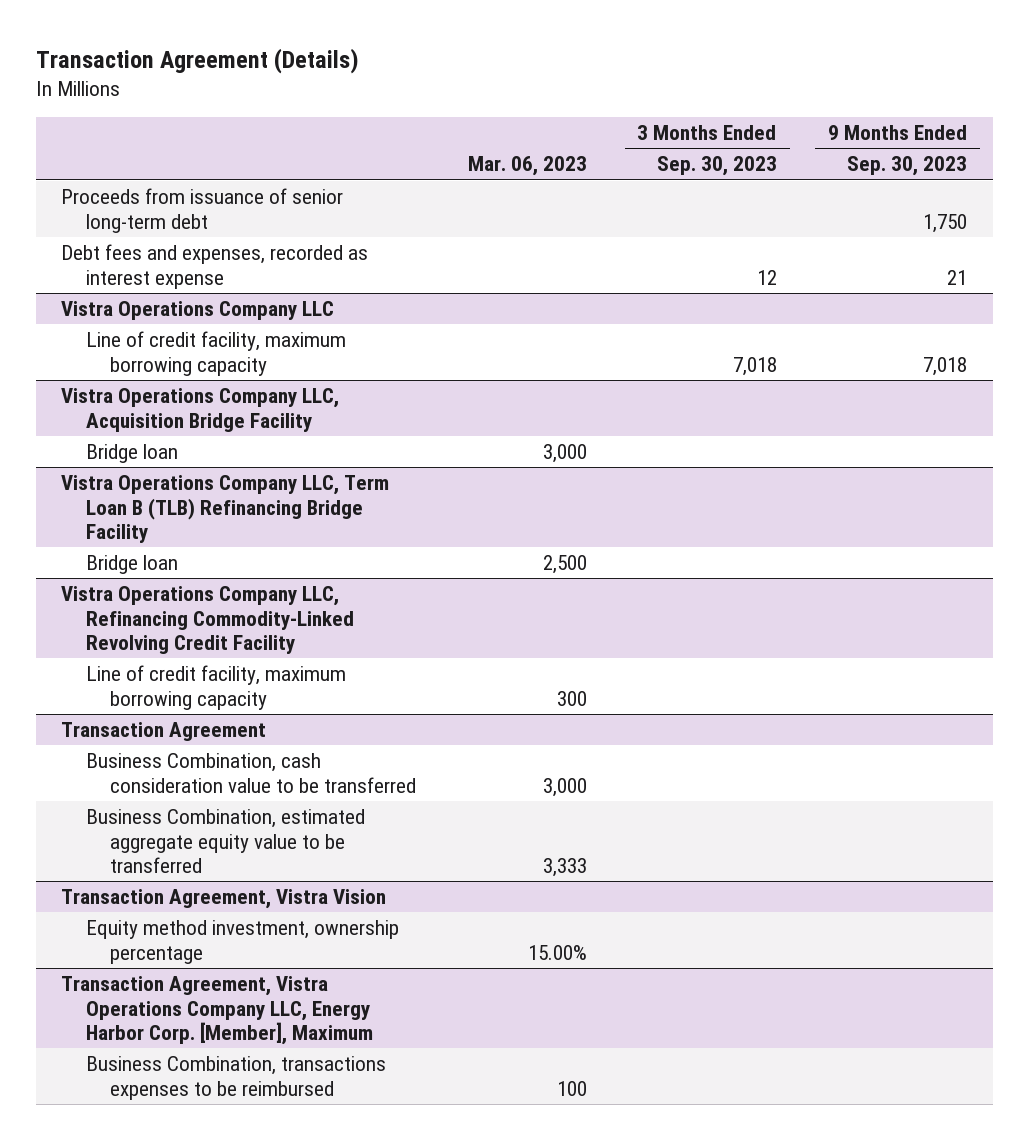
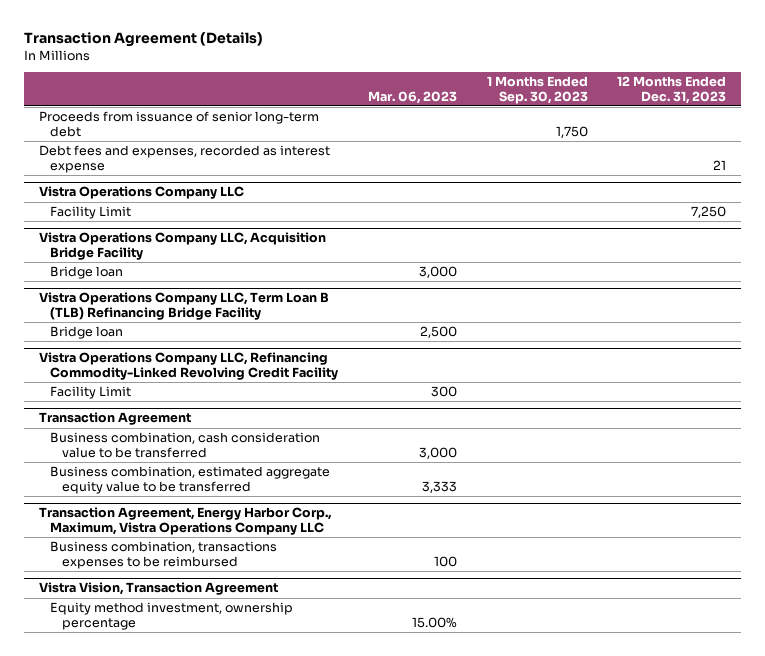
- | Mar. 06, 2023 | 3 Months Ended Sep. 30, 2023 | 9 Months Ended Sep. 30, 2023
+ | Mar. 06, 2023 | 1 Months Ended Sep. 30, 2023 | 12 Months Ended Dec. 31, 2023
@ Vistra Operations Company LLC
- Line of credit facility, maximum borrowing capacity | | 7,018 | 7,018
+ Facility Limit | | | 7,250
@ Vistra Operations Company LLC, Refinancing Commodity-Linked Revolving Credit Facility
- Line of credit facility, maximum borrowing capacity | 300 | |
+ Facility Limit | 300 | |
@ Transaction Agreement
- Business Combination, cash consideration value to be transferred | 3,000 | |
- Business Combination, estimated aggregate equity value to be transferred | 3,333 | |
- Transaction Agreement, Vistra Vision
@ Transaction Agreement
+ Business combination, cash consideration value to be transferred | 3,000 | |
+ Business combination, estimated aggregate equity value to be transferred | 3,333 | |
+ Transaction Agreement, Energy Harbor Corp., Maximum, Vistra Operations Company LLC
+ Business combination, transactions expenses to be reimbursed | 100 | |
+ Vistra Vision, Transaction Agreement
- Transaction Agreement, Vistra Operations Company LLC, Energy Harbor Corp. [Member], Maximum
- Business Combination, transactions expenses to be reimbursed | 100 | |

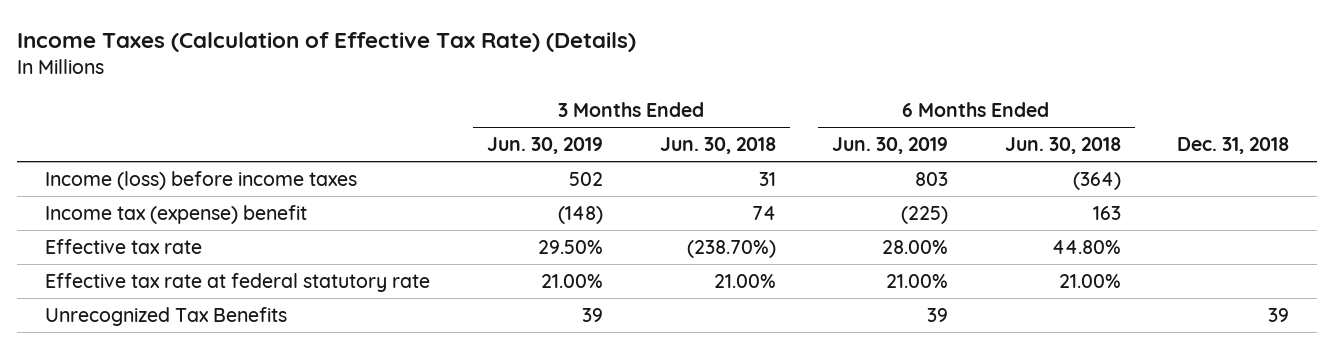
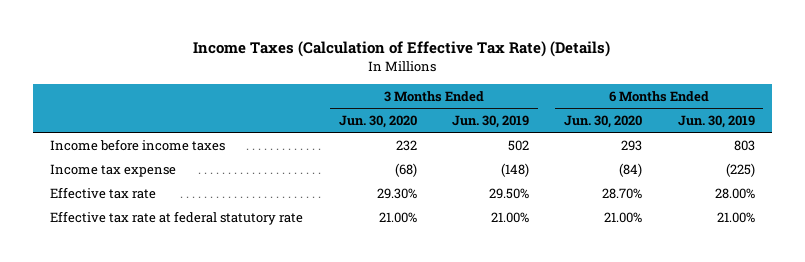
- | 3 Months Ended Jun. 30, 2019 | 3 Months Ended Jun. 30, 2018 | 6 Months Ended Jun. 30, 2019 | 6 Months Ended Jun. 30, 2018 | Dec. 31, 2018
+ | 3 Months Ended Jun. 30, 2020 | 3 Months Ended Jun. 30, 2019 | 6 Months Ended Jun. 30, 2020 | 6 Months Ended Jun. 30, 2019
- Income (loss) before income taxes | 502 | 31 | 803 | (364) |
- Income tax (expense) benefit | (148) | 74 | (225) | 163 |
+ Income before income taxes | 232 | 502 | 293 | 803
+ Income tax expense | (68) | (148) | (84) | (225)
- Unrecognized Tax Benefits | 39 | | 39 | | 39

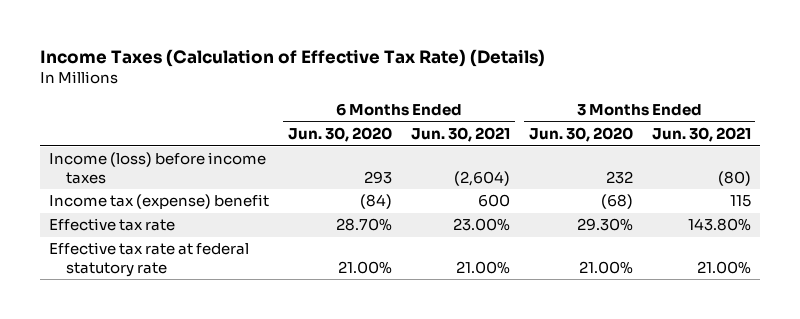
- | 3 Months Ended Jun. 30, 2020 | 3 Months Ended Jun. 30, 2019 | 6 Months Ended Jun. 30, 2020 | 6 Months Ended Jun. 30, 2019
+ | 6 Months Ended Jun. 30, 2020 | 6 Months Ended Jun. 30, 2021 | 3 Months Ended Jun. 30, 2020 | 3 Months Ended Jun. 30, 2021
- Income before income taxes | 232 | 502 | 293 | 803
- Income tax expense | (68) | (148) | (84) | (225)
+ Income (loss) before income taxes | 293 | (2,604) | 232 | (80)
+ Income tax (expense) benefit | (84) | 600 | (68) | 115

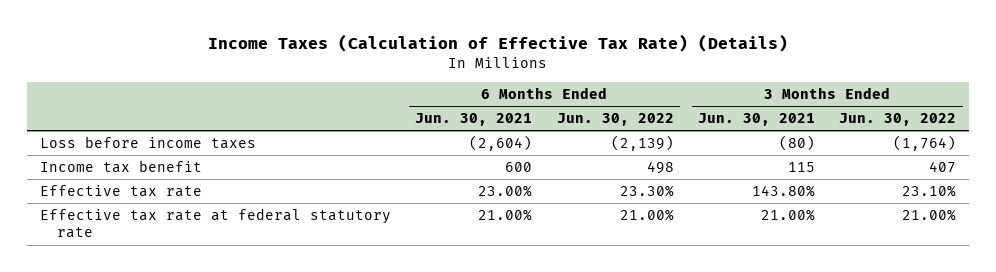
- | 6 Months Ended Jun. 30, 2020 | 6 Months Ended Jun. 30, 2021 | 3 Months Ended Jun. 30, 2020 | 3 Months Ended Jun. 30, 2021
+ | 6 Months Ended Jun. 30, 2021 | 6 Months Ended Jun. 30, 2022 | 3 Months Ended Jun. 30, 2021 | 3 Months Ended Jun. 30, 2022
- Income (loss) before income taxes | 293 | (2,604) | 232 | (80)
- Income tax (expense) benefit | (84) | 600 | (68) | 115
+ Loss before income taxes | (2,604) | (2,139) | (80) | (1,764)
+ Income tax benefit | 600 | 498 | 115 | 407

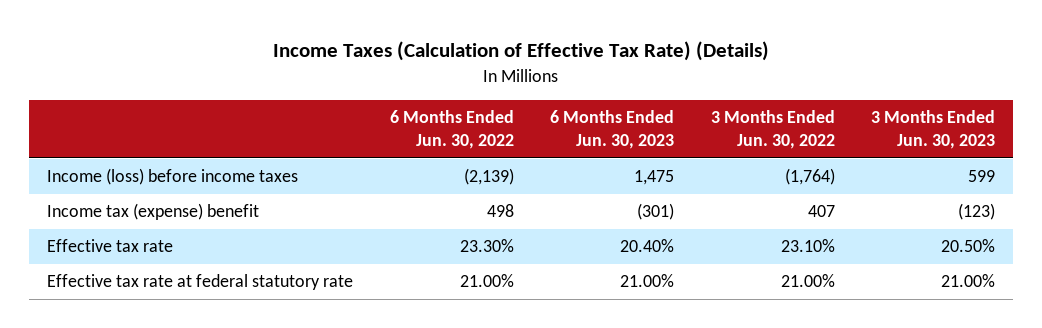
- | 6 Months Ended Jun. 30, 2021 | 6 Months Ended Jun. 30, 2022 | 3 Months Ended Jun. 30, 2021 | 3 Months Ended Jun. 30, 2022
+ | 6 Months Ended Jun. 30, 2022 | 6 Months Ended Jun. 30, 2023 | 3 Months Ended Jun. 30, 2022 | 3 Months Ended Jun. 30, 2023
- Loss before income taxes | (2,604) | (2,139) | (80) | (1,764)
- Income tax benefit | 600 | 498 | 115 | 407
+ Income (loss) before income taxes | (2,139) | 1,475 | (1,764) | 599
+ Income tax (expense) benefit | 498 | (301) | 407 | (123)

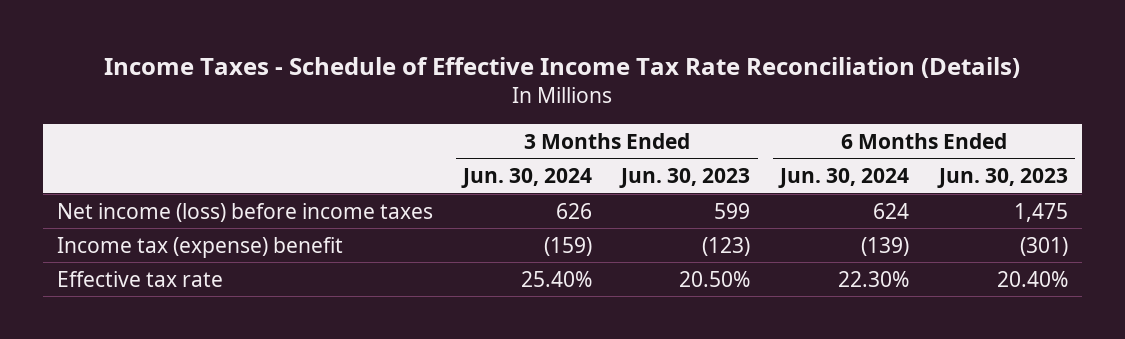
- Income Taxes (Calculation of Effective Tax Rate) (Details)
+ Income Taxes - Schedule of Effective Income Tax Rate Reconciliation (Details)
- | 6 Months Ended Jun. 30, 2022 | 6 Months Ended Jun. 30, 2023 | 3 Months Ended Jun. 30, 2022 | 3 Months Ended Jun. 30, 2023
+ | 3 Months Ended Jun. 30, 2024 | 3 Months Ended Jun. 30, 2023 | 6 Months Ended Jun. 30, 2024 | 6 Months Ended Jun. 30, 2023
- Income (loss) before income taxes | (2,139) | 1,475 | (1,764) | 599
+ Net income (loss) before income taxes | 626 | 599 | 624 | 1,475
- Effective tax rate at federal statutory rate | 21.00% | 21.00% | 21.00% | 21.00%

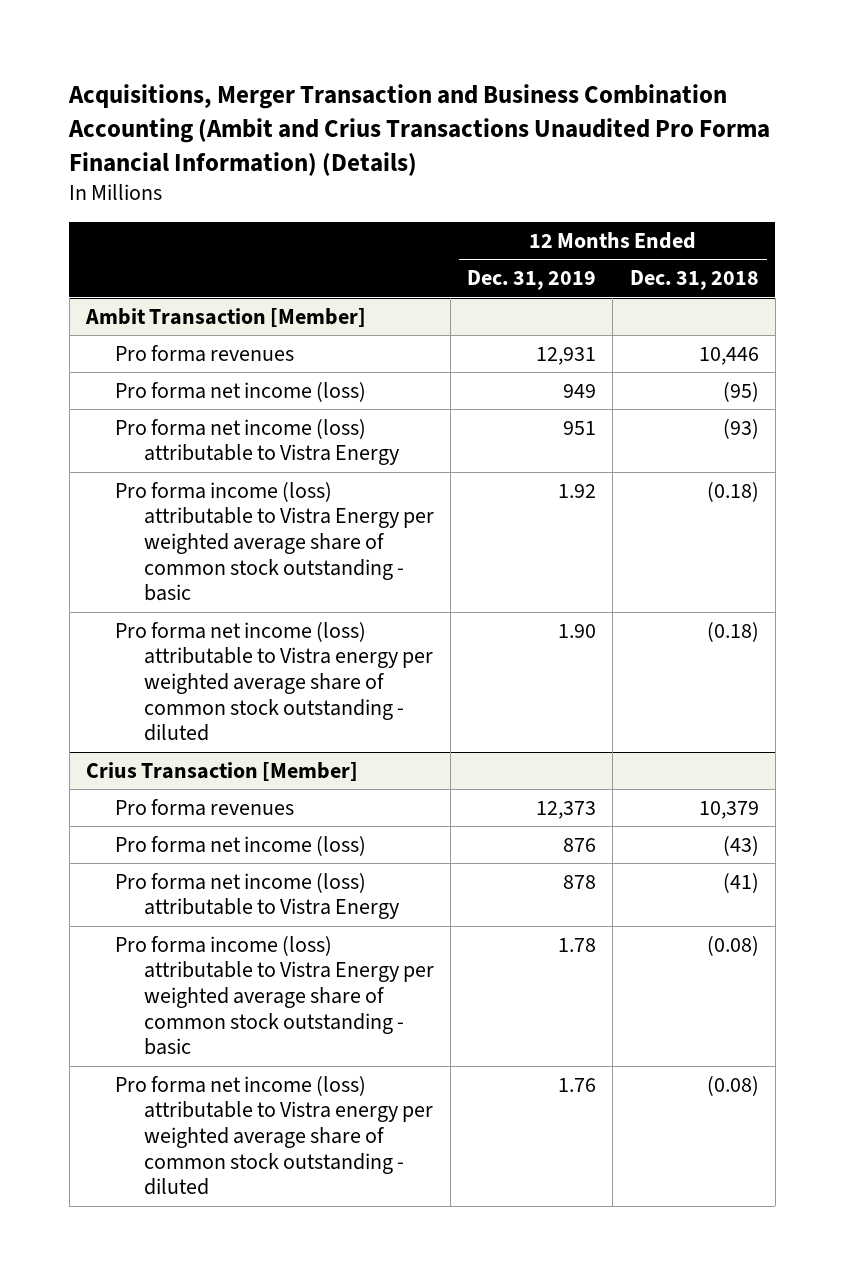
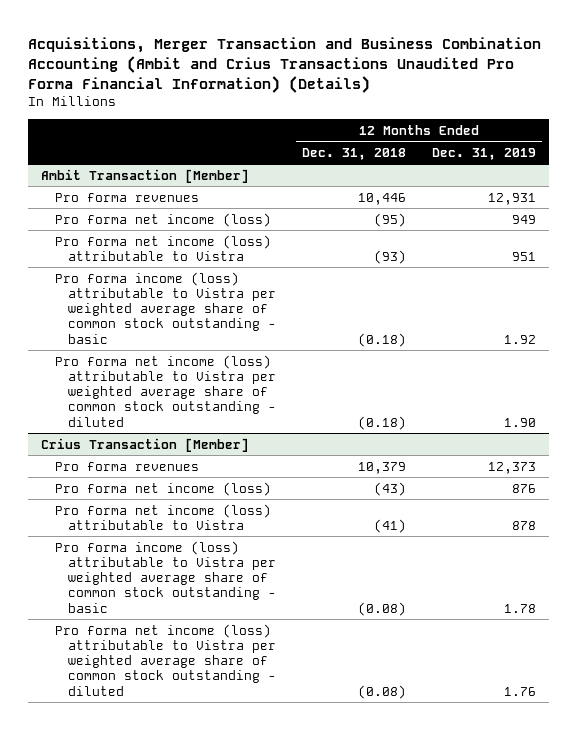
- | 12 Months Ended Dec. 31, 2019 | 12 Months Ended Dec. 31, 2018
+ | 12 Months Ended Dec. 31, 2018 | 12 Months Ended Dec. 31, 2019
@ Ambit Transaction [Member]
- Pro forma net income (loss) attributable to Vistra Energy | 951 | (93)
- Pro forma income (loss) attributable to Vistra Energy per weighted average share of common stock outstanding - basic | 1.92 | (0.18)
- Pro forma net income (loss) attributable to Vistra energy per weighted average share of common stock outstanding - diluted | 1.90 | (0.18)
+ Pro forma net income (loss) attributable to Vistra | (93) | 951
+ Pro forma income (loss) attributable to Vistra per weighted average share of common stock outstanding - basic | (0.18) | 1.92
+ Pro forma net income (loss) attributable to Vistra per weighted average share of common stock outstanding - diluted | (0.18) | 1.90
@ Crius Transaction [Member]
- Pro forma net income (loss) attributable to Vistra Energy | 878 | (41)
- Pro forma income (loss) attributable to Vistra Energy per weighted average share of common stock outstanding - basic | 1.78 | (0.08)
- Pro forma net income (loss) attributable to Vistra energy per weighted average share of common stock outstanding - diluted | 1.76 | (0.08)
+ Pro forma net income (loss) attributable to Vistra | (41) | 878
+ Pro forma income (loss) attributable to Vistra per weighted average share of common stock outstanding - basic | (0.08) | 1.78
+ Pro forma net income (loss) attributable to Vistra per weighted average share of common stock outstanding - diluted | (0.08) | 1.76

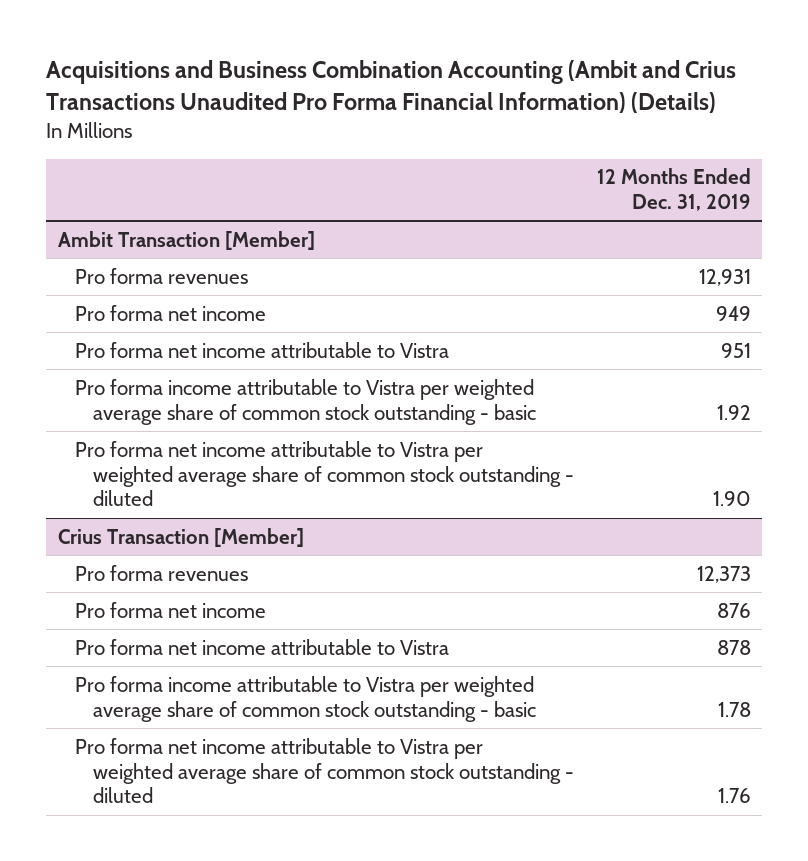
- Acquisitions, Merger Transaction and Business Combination Accounting (Ambit and Crius Transactions Unaudited Pro Forma Financial Information) (Details)
+ Acquisitions and Business Combination Accounting (Ambit and Crius Transactions Unaudited Pro Forma Financial Information) (Details)
- | 12 Months Ended Dec. 31, 2018 | 12 Months Ended Dec. 31, 2019
+ | 12 Months Ended Dec. 31, 2019
@ Ambit Transaction [Member]
- Pro forma net income (loss) | (95) | 949
- Pro forma net income (loss) attributable to Vistra | (93) | 951
- Pro forma income (loss) attributable to Vistra per weighted average share of common stock outstanding - basic | (0.18) | 1.92
- Pro forma net income (loss) attributable to Vistra per weighted average share of common stock outstanding - diluted | (0.18) | 1.90
+ Pro forma net income | 949
+ Pro forma net income attributable to Vistra | 951
+ Pro forma income attributable to Vistra per weighted average share of common stock outstanding - basic | 1.92
+ Pro forma net income attributable to Vistra per weighted average share of common stock outstanding - diluted | 1.90
@ Crius Transaction [Member]
- Pro forma net income (loss) | (43) | 876
- Pro forma net income (loss) attributable to Vistra | (41) | 878
- Pro forma income (loss) attributable to Vistra per weighted average share of common stock outstanding - basic | (0.08) | 1.78
- Pro forma net income (loss) attributable to Vistra per weighted average share of common stock outstanding - diluted | (0.08) | 1.76
+ Pro forma net income | 876
+ Pro forma net income attributable to Vistra | 878
+ Pro forma income attributable to Vistra per weighted average share of common stock outstanding - basic | 1.78
+ Pro forma net income attributable to Vistra per weighted average share of common stock outstanding - diluted | 1.76

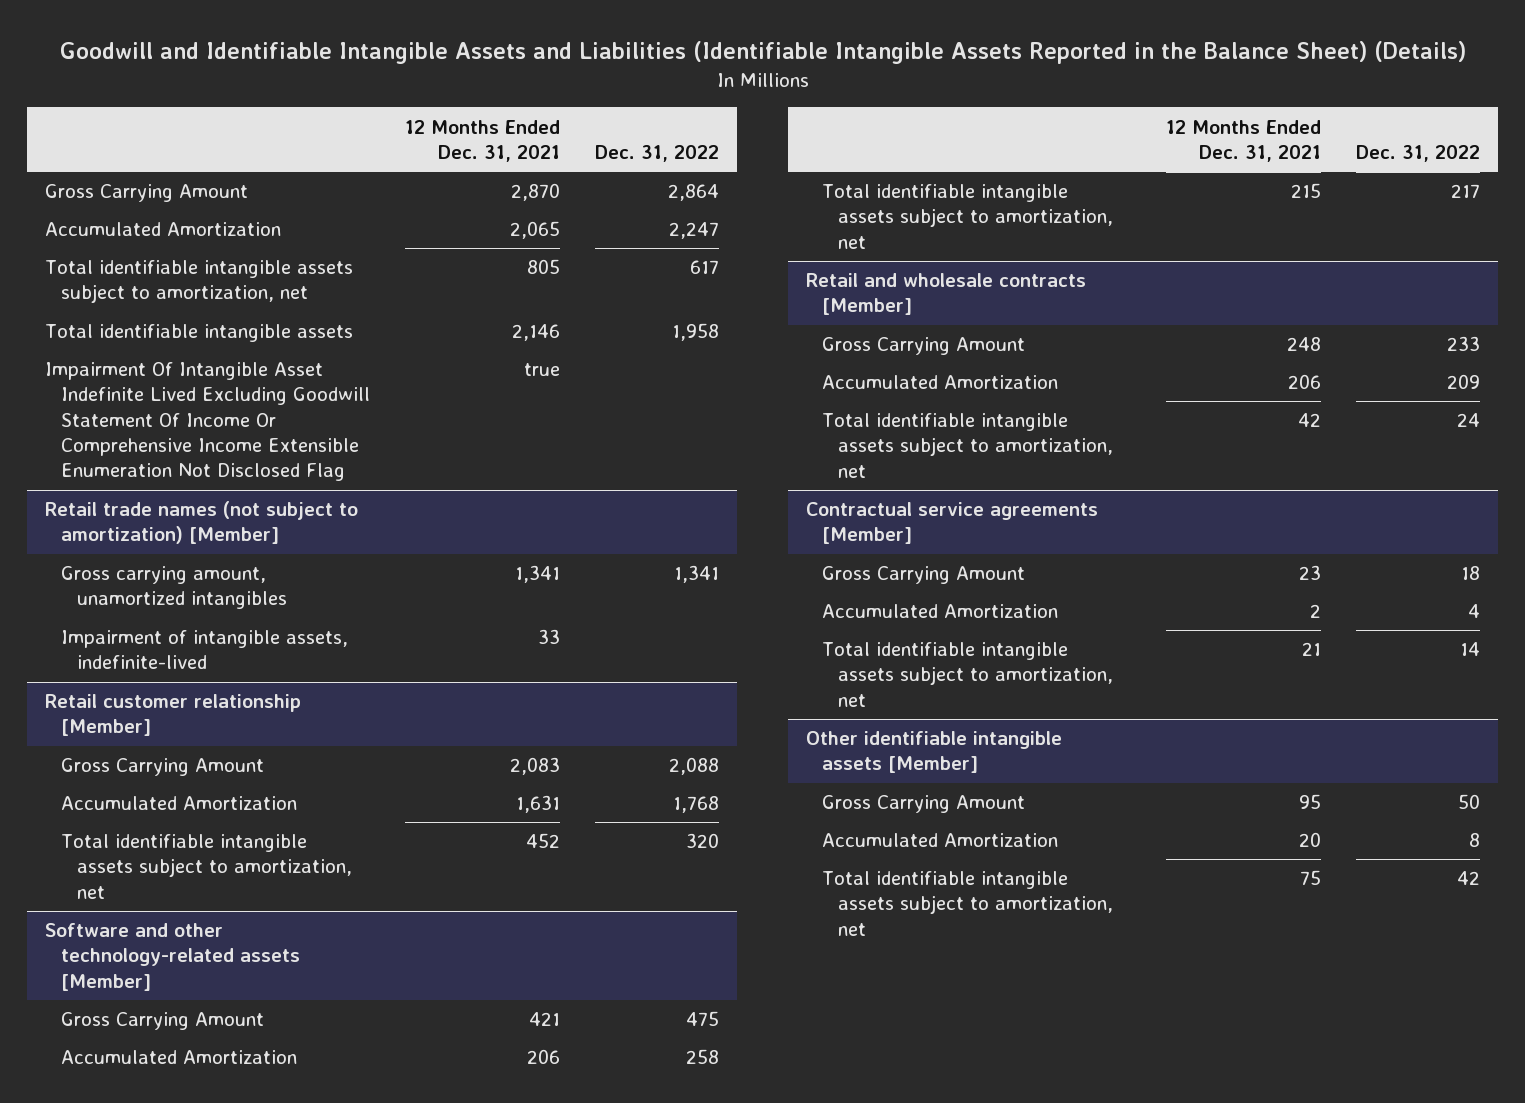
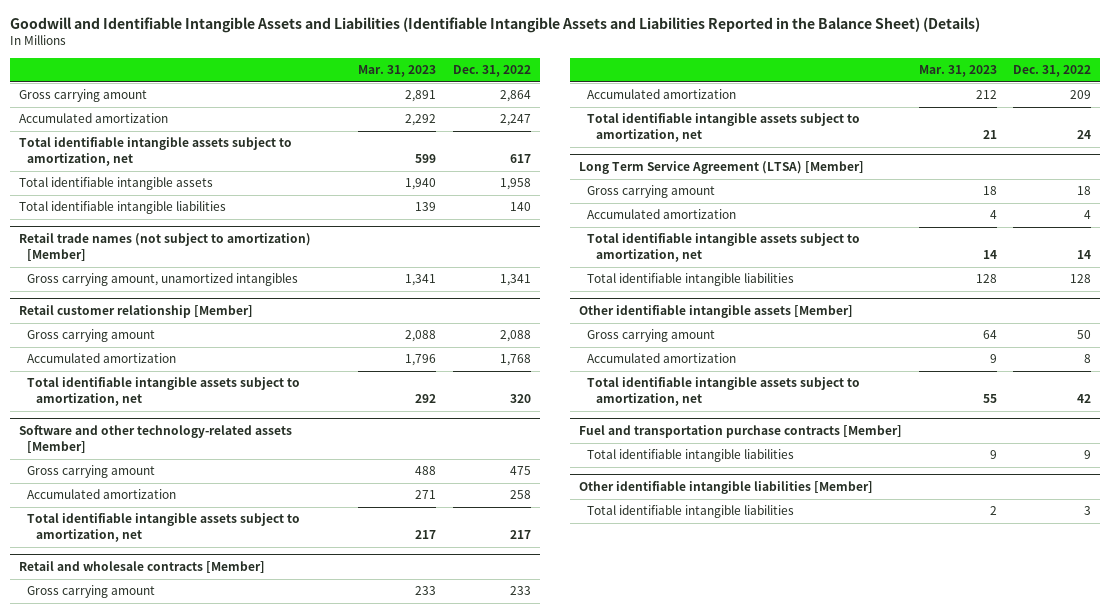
- Goodwill and Identifiable Intangible Assets and Liabilities (Identifiable Intangible Assets Reported in the Balance Sheet) (Details)
+ Goodwill and Identifiable Intangible Assets and Liabilities (Identifiable Intangible Assets and Liabilities Reported in the Balance Sheet) (Details)
- | 12 Months Ended Dec. 31, 2021 | Dec. 31, 2022
+ | Mar. 31, 2023 | Dec. 31, 2022
- Gross Carrying Amount | 2,870 | 2,864
- Accumulated Amortization | 2,065 | 2,247
+ Gross carrying amount | 2,891 | 2,864
+ Accumulated amortization | 2,292 | 2,247
- Impairment Of Intangible Asset Indefinite Lived Excluding Goodwill Statement Of Income Or Comprehensive Income Extensible Enumeration Not Disclosed Flag | true |
+ Total identifiable intangible liabilities | 139 | 140
@ Retail trade names (not subject to amortization) [Member]
- Impairment of intangible assets, indefinite-lived | 33 |
@ Retail customer relationship [Member]
- Gross Carrying Amount | 2,083 | 2,088
- Accumulated Amortization | 1,631 | 1,768
+ Gross carrying amount | 2,088 | 2,088
+ Accumulated amortization | 1,796 | 1,768
@ Software and other technology-related assets [Member]
- Gross Carrying Amount | 421 | 475
- Accumulated Amortization | 206 | 258
+ Gross carrying amount | 488 | 475
+ Accumulated amortization | 271 | 258
@ Retail and wholesale contracts [Member]
- Gross Carrying Amount | 248 | 233
- Accumulated Amortization | 206 | 209
+ Gross carrying amount | 233 | 233
+ Accumulated amortization | 212 | 209
- Contractual service agreements [Member]
- Gross Carrying Amount | 23 | 18
- Accumulated Amortization | 2 | 4
+ Long Term Service Agreement (LTSA) [Member]
+ Gross carrying amount | 18 | 18
+ Accumulated amortization | 4 | 4
+ Total identifiable intangible liabilities | 128 | 128
@ Other identifiable intangible assets [Member]
- Gross Carrying Amount | 95 | 50
- Accumulated Amortization | 20 | 8
+ Gross carrying amount | 64 | 50
+ Accumulated amortization | 9 | 8
+ Fuel and transportation purchase contracts [Member]
+ Total identifiable intangible liabilities | 9 | 9
+ Other identifiable intangible liabilities [Member]
+ Total identifiable intangible liabilities | 2 | 3

